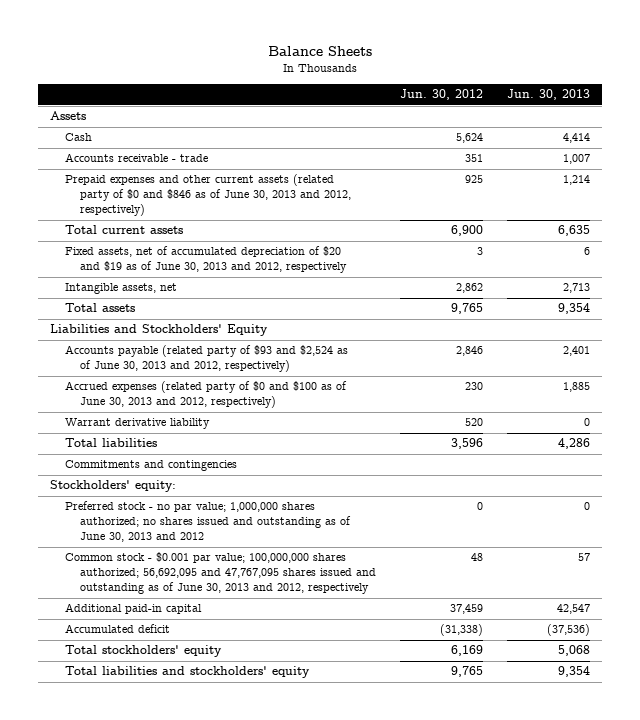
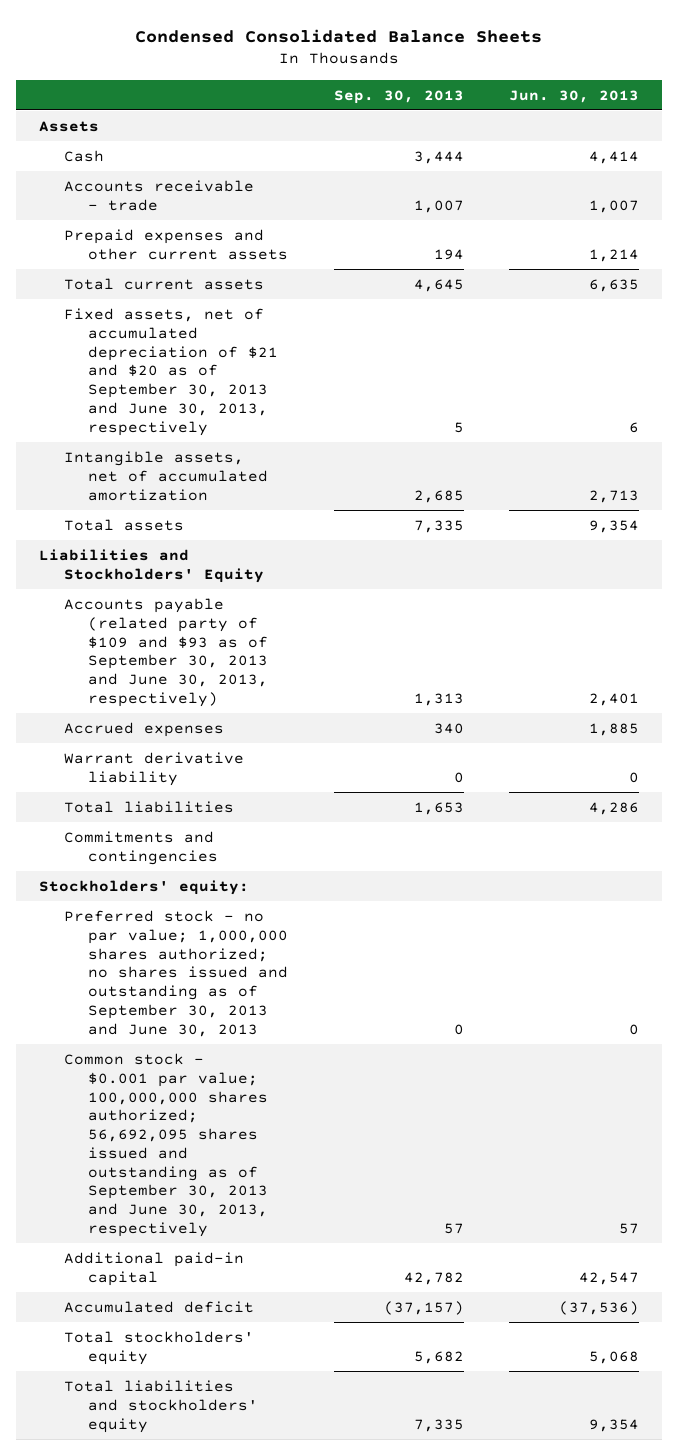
- Balance Sheets
+ Condensed Consolidated Balance Sheets
- | Jun. 30, 2012 | Jun. 30, 2013
+ | Sep. 30, 2013 | Jun. 30, 2013
- Prepaid expenses and other current assets (related party of $0 and $846 as of June 30, 2013 and 2012, respectively) | 925 | 1,214
+ Prepaid expenses and other current assets | 194 | 1,214
- Fixed assets, net of accumulated depreciation of $20 and $19 as of June 30, 2013 and 2012, respectively | 3 | 6
- Intangible assets, net | 2,862 | 2,713
+ Fixed assets, net of accumulated depreciation of $21 and $20 as of September 30, 2013 and June 30, 2013, respectively | 5 | 6
+ Intangible assets, net of accumulated amortization | 2,685 | 2,713
- Accounts payable (related party of $93 and $2,524 as of June 30, 2013 and 2012, respectively) | 2,846 | 2,401
- Accrued expenses (related party of $0 and $100 as of June 30, 2013 and 2012, respectively) | 230 | 1,885
+ Accounts payable (related party of $109 and $93 as of September 30, 2013 and June 30, 2013, respectively) | 1,313 | 2,401
+ Accrued expenses | 340 | 1,885
- Preferred stock - no par value; 1,000,000 shares authorized; no shares issued and outstanding as of June 30, 2013 and 2012 | 0 | 0
- Common stock - $0.001 par value; 100,000,000 shares authorized; 56,692,095 and 47,767,095 shares issued and outstanding as of June 30, 2013 and 2012, respectively | 48 | 57
+ Preferred stock - no par value; 1,000,000 shares authorized; no shares issued and outstanding as of September 30, 2013 and June 30, 2013 | 0 | 0
+ Common stock - $0.001 par value; 100,000,000 shares authorized; 56,692,095 shares issued and outstanding as of September 30, 2013 and June 30, 2013, respectively | 57 | 57

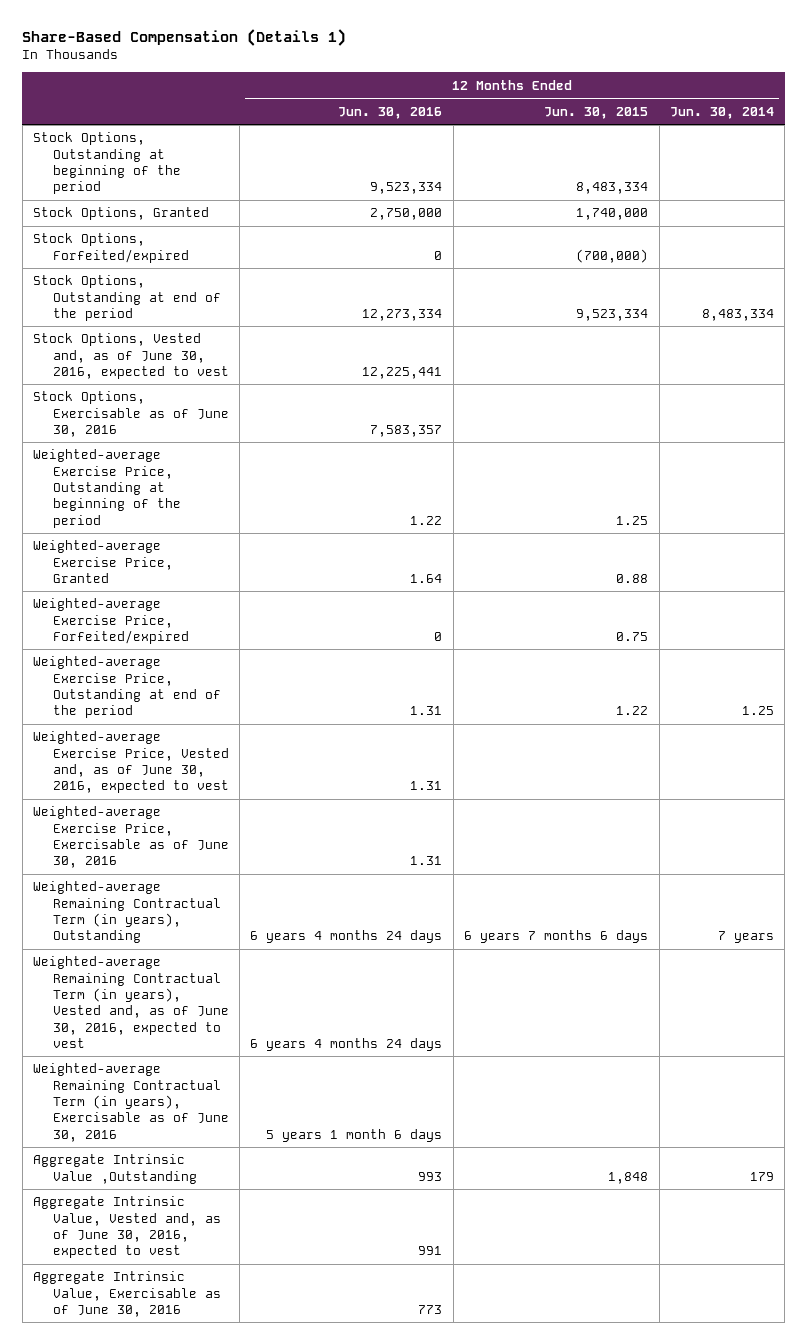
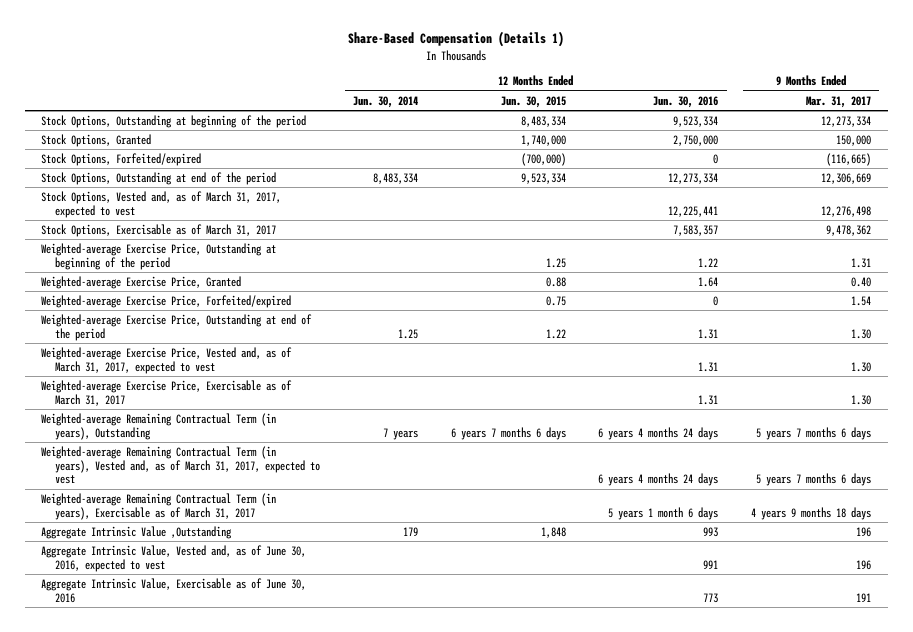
- | 12 Months Ended Jun. 30, 2016 | 12 Months Ended Jun. 30, 2015 | 12 Months Ended Jun. 30, 2014
+ | 12 Months Ended Jun. 30, 2014 | 12 Months Ended Jun. 30, 2015 | 12 Months Ended Jun. 30, 2016 | 9 Months Ended Mar. 31, 2017
- Stock Options, Vested and, as of June 30, 2016, expected to vest | 12,225,441 | |
- Stock Options, Exercisable as of June 30, 2016 | 7,583,357 | |
+ Stock Options, Vested and, as of March 31, 2017, expected to vest | | | 12,225,441 | 12,276,498
+ Stock Options, Exercisable as of March 31, 2017 | | | 7,583,357 | 9,478,362
- Weighted-average Exercise Price, Vested and, as of June 30, 2016, expected to vest | 1.31 | |
- Weighted-average Exercise Price, Exercisable as of June 30, 2016 | 1.31 | |
+ Weighted-average Exercise Price, Vested and, as of March 31, 2017, expected to vest | | | 1.31 | 1.30
+ Weighted-average Exercise Price, Exercisable as of March 31, 2017 | | | 1.31 | 1.30
- Weighted-average Remaining Contractual Term (in years), Vested and, as of June 30, 2016, expected to vest | 6 years 4 months 24 days | |
- Weighted-average Remaining Contractual Term (in years), Exercisable as of June 30, 2016 | 5 years 1 month 6 days | |
+ Weighted-average Remaining Contractual Term (in years), Vested and, as of March 31, 2017, expected to vest | | | 6 years 4 months 24 days | 5 years 7 months 6 days
+ Weighted-average Remaining Contractual Term (in years), Exercisable as of March 31, 2017 | | | 5 years 1 month 6 days | 4 years 9 months 18 days

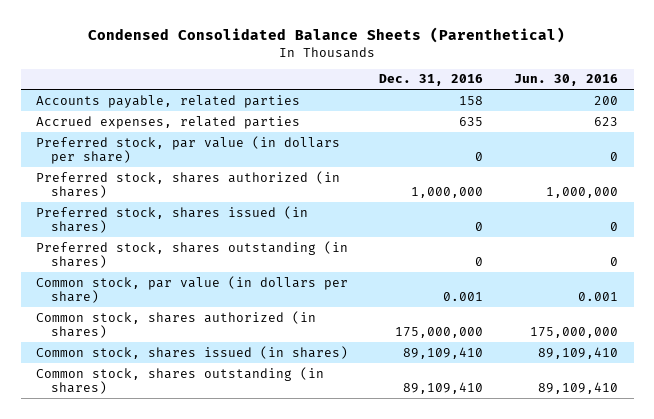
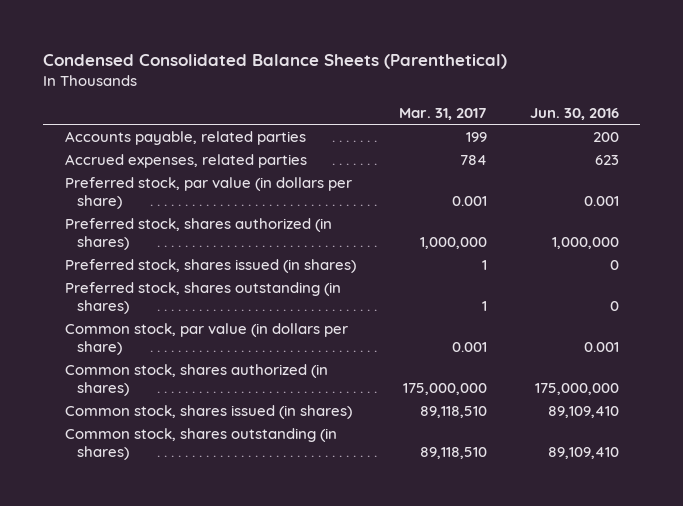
- | Dec. 31, 2016 | Jun. 30, 2016
+ | Mar. 31, 2017 | Jun. 30, 2016
- Preferred stock, par value (in dollars per share) | 0 | 0
+ Preferred stock, par value (in dollars per share) | 0.001 | 0.001

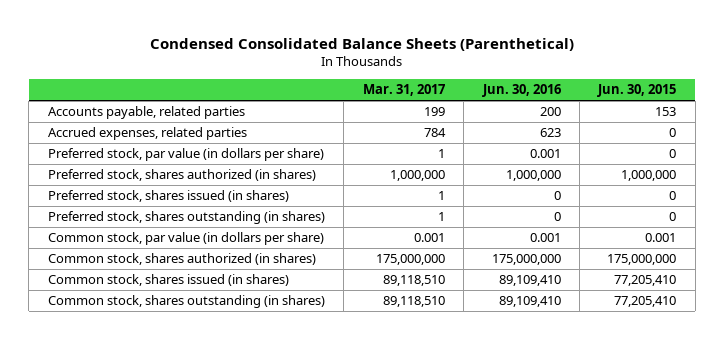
- | Mar. 31, 2017 | Jun. 30, 2016
+ | Mar. 31, 2017 | Jun. 30, 2016 | Jun. 30, 2015
- Preferred stock, par value (in dollars per share) | 0.001 | 0.001
+ Preferred stock, par value (in dollars per share) | 1 | 0.001 | 0

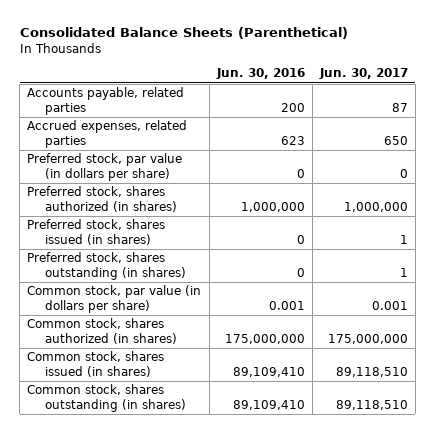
- Condensed Consolidated Balance Sheets (Parenthetical)
+ Consolidated Balance Sheets (Parenthetical)
- | Mar. 31, 2017 | Jun. 30, 2016 | Jun. 30, 2015
+ | Jun. 30, 2016 | Jun. 30, 2017
- Preferred stock, par value (in dollars per share) | 1 | 0.001 | 0
+ Preferred stock, par value (in dollars per share) | 0 | 0

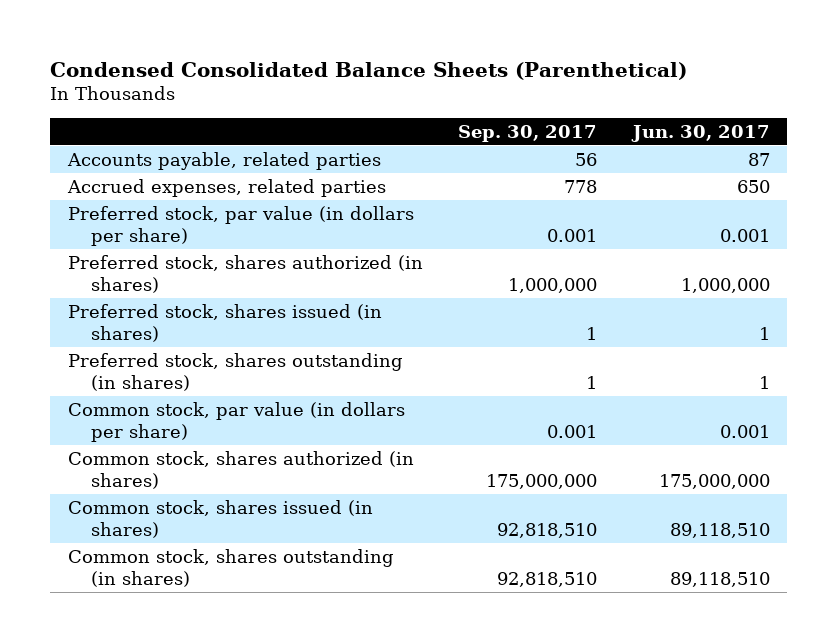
- Consolidated Balance Sheets (Parenthetical)
+ Condensed Consolidated Balance Sheets (Parenthetical)
- | Jun. 30, 2016 | Jun. 30, 2017
+ | Sep. 30, 2017 | Jun. 30, 2017
- Preferred stock, par value (in dollars per share) | 0 | 0
+ Preferred stock, par value (in dollars per share) | 0.001 | 0.001

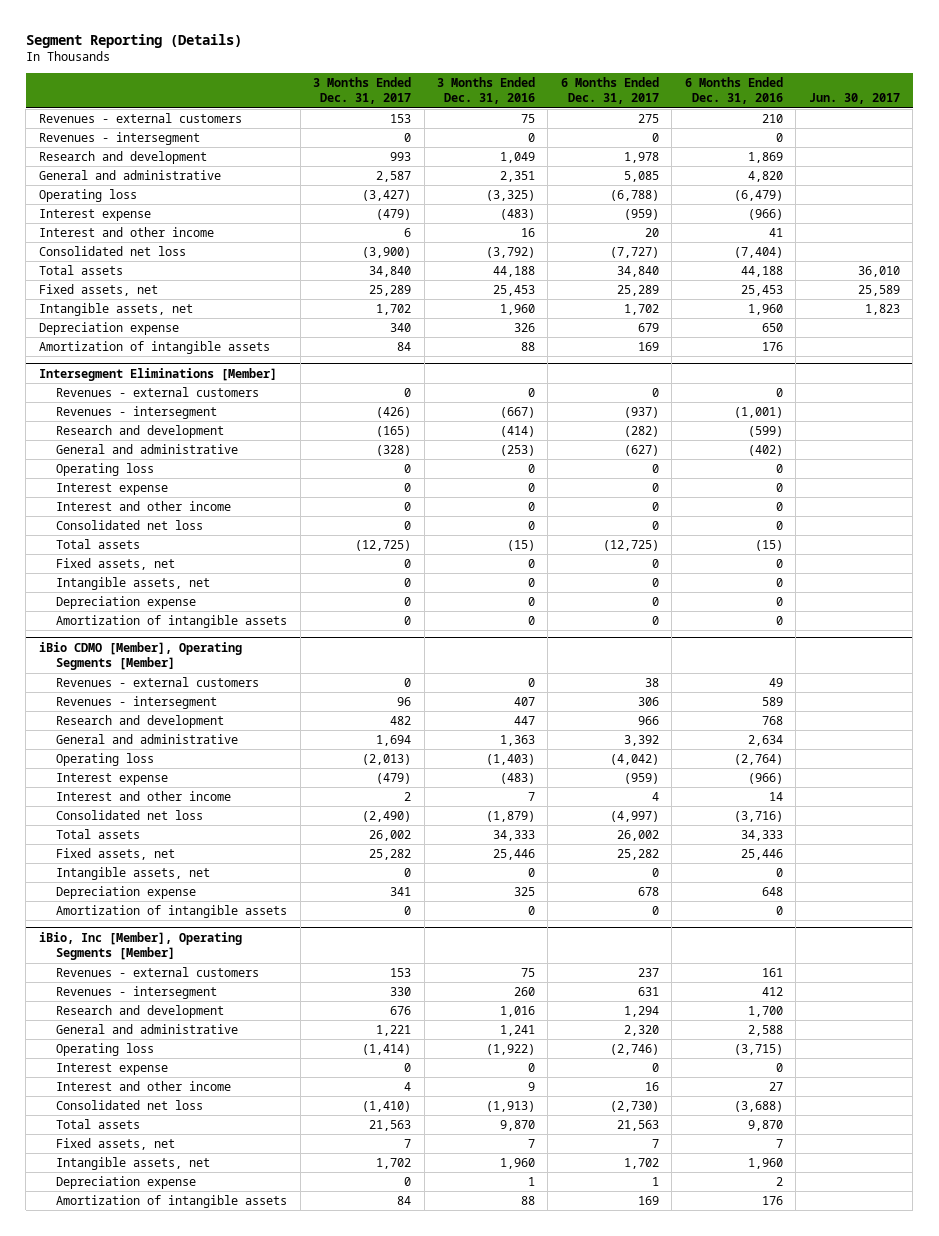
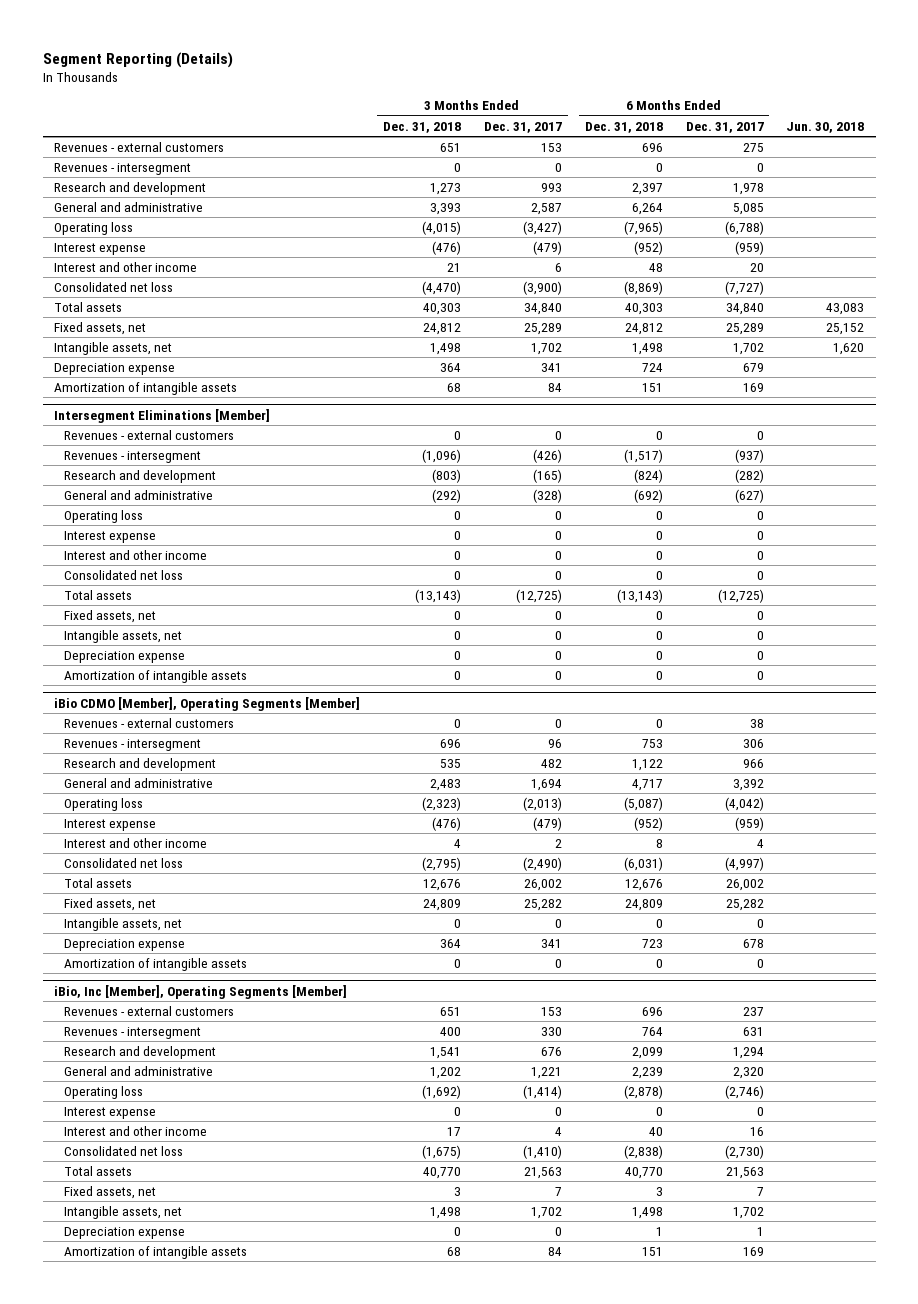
- | 3 Months Ended Dec. 31, 2017 | 3 Months Ended Dec. 31, 2016 | 6 Months Ended Dec. 31, 2017 | 6 Months Ended Dec. 31, 2016 | Jun. 30, 2017
+ | 3 Months Ended Dec. 31, 2018 | 3 Months Ended Dec. 31, 2017 | 6 Months Ended Dec. 31, 2018 | 6 Months Ended Dec. 31, 2017 | Jun. 30, 2018
- Depreciation expense | 340 | 326 | 679 | 650 |
+ Depreciation expense | 364 | 341 | 724 | 679 |

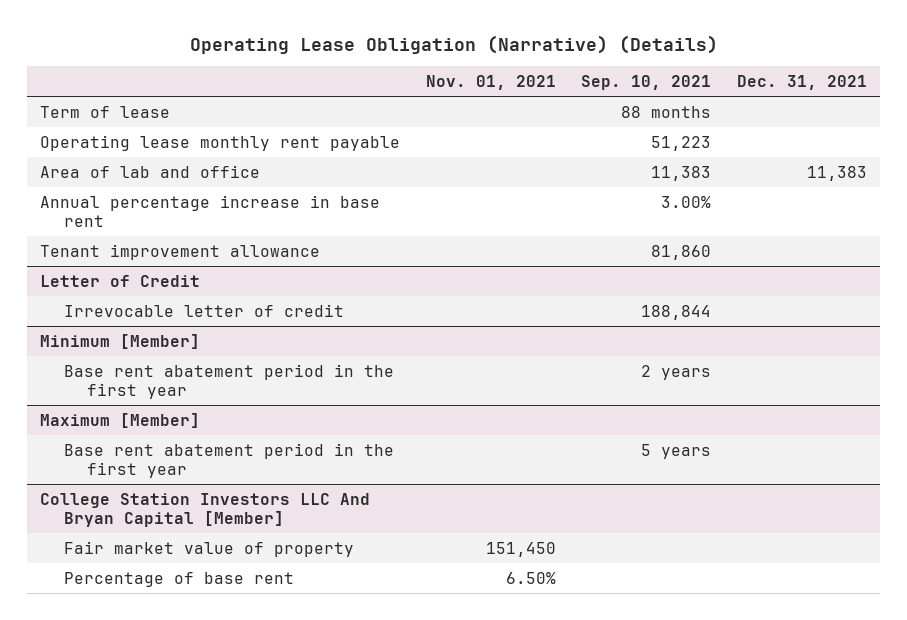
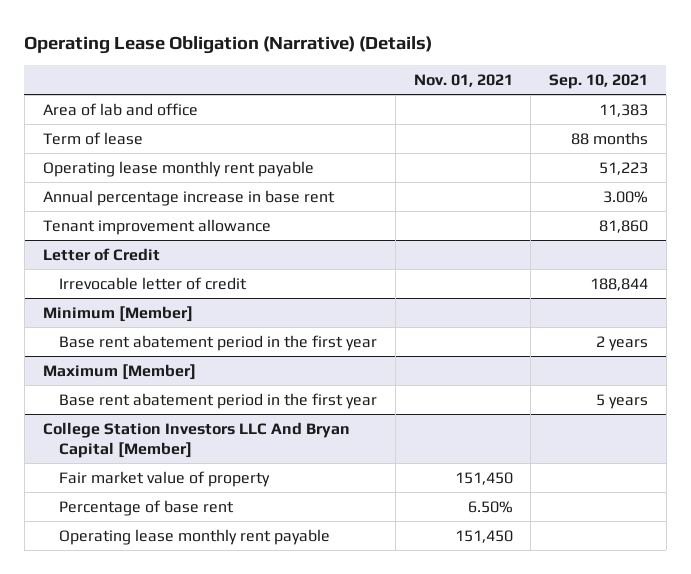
- | Nov. 01, 2021 | Sep. 10, 2021 | Dec. 31, 2021
+ | Nov. 01, 2021 | Sep. 10, 2021
moved up: Area of lab and office | | 11,383
@ College Station Investors LLC And Bryan Capital [Member]
+ Operating lease monthly rent payable | 151,450 |

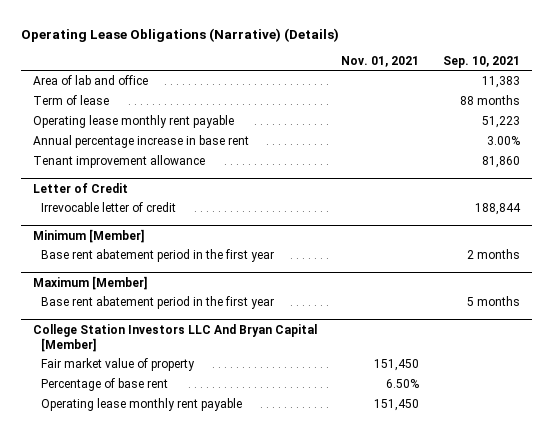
- Operating Lease Obligation (Narrative) (Details)
+ Operating Lease Obligations (Narrative) (Details)
@ Minimum [Member]
- Base rent abatement period in the first year | | 2 years
+ Base rent abatement period in the first year | | 2 months
@ Maximum [Member]
- Base rent abatement period in the first year | | 5 years
+ Base rent abatement period in the first year | | 5 months

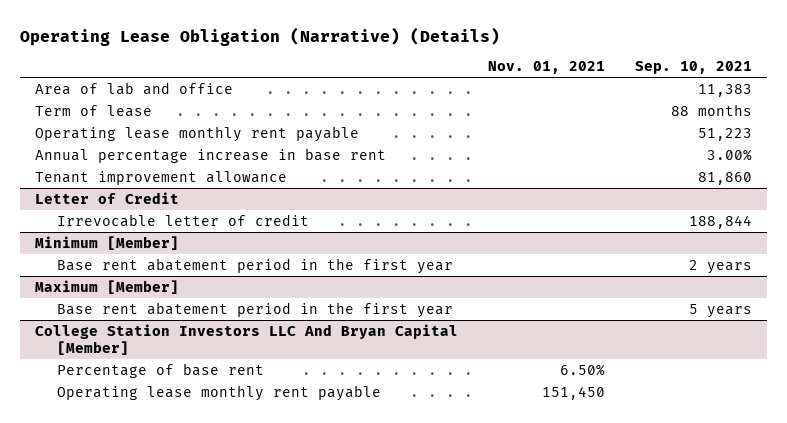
- Operating Lease Obligations (Narrative) (Details)
+ Operating Lease Obligation (Narrative) (Details)
@ Minimum [Member]
- Base rent abatement period in the first year | | 2 months
+ Base rent abatement period in the first year | | 2 years
@ Maximum [Member]
- Base rent abatement period in the first year | | 5 months
+ Base rent abatement period in the first year | | 5 years
@ College Station Investors LLC And Bryan Capital [Member]
- Fair market value of property | 151,450 |

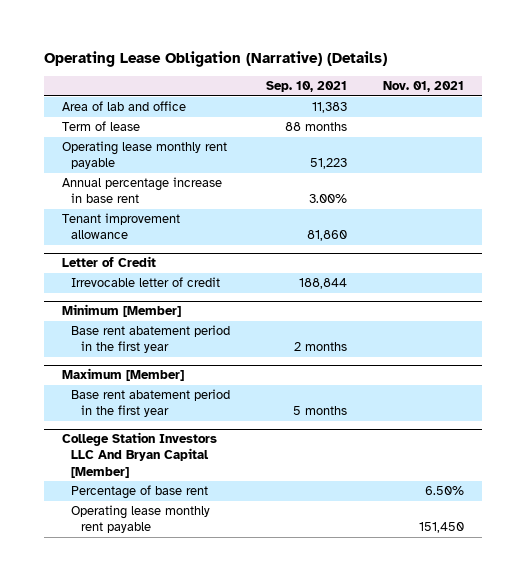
- | Nov. 01, 2021 | Sep. 10, 2021
+ | Sep. 10, 2021 | Nov. 01, 2021
@ Minimum [Member]
- Base rent abatement period in the first year | | 2 years
+ Base rent abatement period in the first year | 2 months |
@ Maximum [Member]
- Base rent abatement period in the first year | | 5 years
+ Base rent abatement period in the first year | 5 months |

